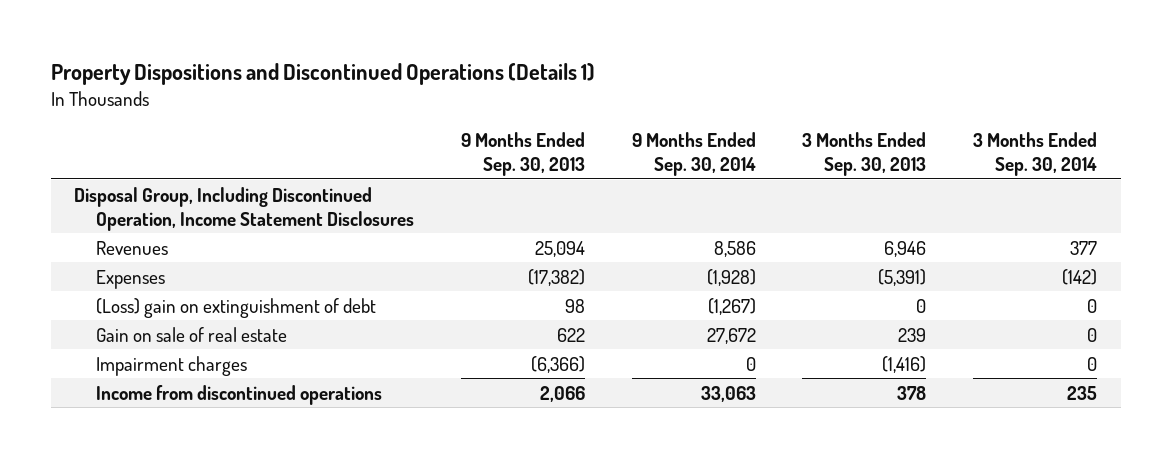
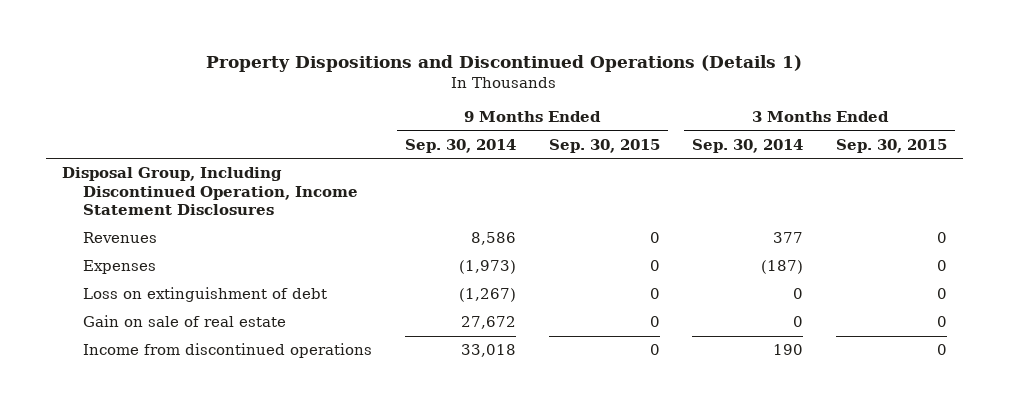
- | 9 Months Ended Sep. 30, 2013 | 9 Months Ended Sep. 30, 2014 | 3 Months Ended Sep. 30, 2013 | 3 Months Ended Sep. 30, 2014
+ | 9 Months Ended Sep. 30, 2014 | 9 Months Ended Sep. 30, 2015 | 3 Months Ended Sep. 30, 2014 | 3 Months Ended Sep. 30, 2015
- Expenses | (17,382) | (1,928) | (5,391) | (142)
- (Loss) gain on extinguishment of debt | 98 | (1,267) | 0 | 0
+ Expenses | (1,973) | 0 | (187) | 0
+ Loss on extinguishment of debt | (1,267) | 0 | 0 | 0
- Impairment charges | (6,366) | 0 | (1,416) | 0
- Income from discontinued operations | 2,066 | 33,063 | 378 | 235
+ Income from discontinued operations | 33,018 | 0 | 190 | 0

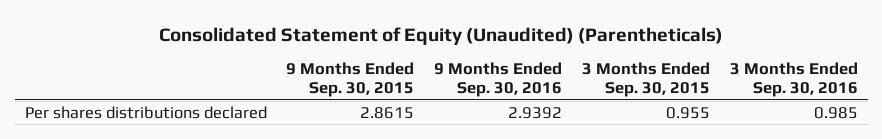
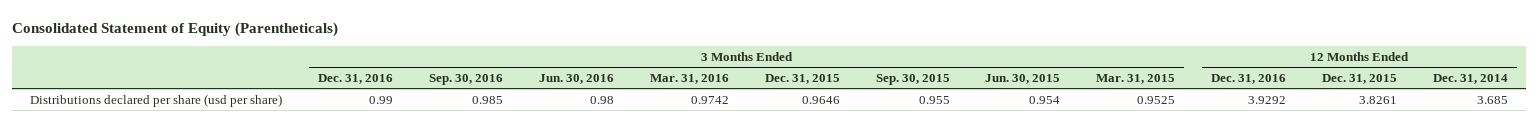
- Consolidated Statement of Equity (Unaudited) (Parentheticals)
+ Consolidated Statement of Equity (Parentheticals)
- | 9 Months Ended Sep. 30, 2015 | 9 Months Ended Sep. 30, 2016 | 3 Months Ended Sep. 30, 2015 | 3 Months Ended Sep. 30, 2016
+ | 3 Months Ended Dec. 31, 2016 | 3 Months Ended Sep. 30, 2016 | 3 Months Ended Jun. 30, 2016 | 3 Months Ended Mar. 31, 2016 | 3 Months Ended Dec. 31, 2015 | 3 Months Ended Sep. 30, 2015 | 3 Months Ended Jun. 30, 2015 | 3 Months Ended Mar. 31, 2015 | 12 Months Ended Dec. 31, 2016 | 12 Months Ended Dec. 31, 2015 | 12 Months Ended Dec. 31, 2014
- Per shares distributions declared | 2.8615 | 2.9392 | 0.955 | 0.985
+ Distributions declared per share (usd per share) | 0.99 | 0.985 | 0.98 | 0.9742 | 0.9646 | 0.955 | 0.954 | 0.9525 | 3.9292 | 3.8261 | 3.685

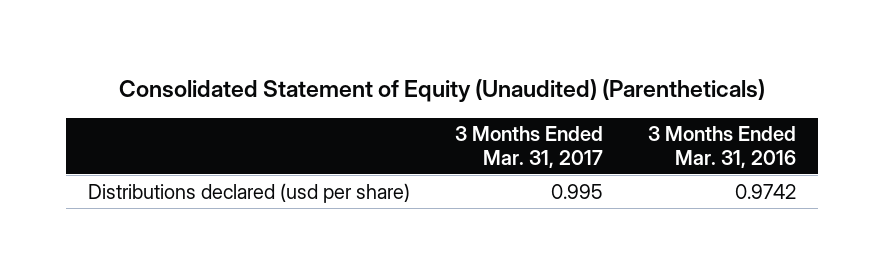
- Consolidated Statement of Equity (Parentheticals)
+ Consolidated Statement of Equity (Unaudited) (Parentheticals)
- | 3 Months Ended Dec. 31, 2016 | 3 Months Ended Sep. 30, 2016 | 3 Months Ended Jun. 30, 2016 | 3 Months Ended Mar. 31, 2016 | 3 Months Ended Dec. 31, 2015 | 3 Months Ended Sep. 30, 2015 | 3 Months Ended Jun. 30, 2015 | 3 Months Ended Mar. 31, 2015 | 12 Months Ended Dec. 31, 2016 | 12 Months Ended Dec. 31, 2015 | 12 Months Ended Dec. 31, 2014
+ | 3 Months Ended Mar. 31, 2017 | 3 Months Ended Mar. 31, 2016
- Distributions declared per share (usd per share) | 0.99 | 0.985 | 0.98 | 0.9742 | 0.9646 | 0.955 | 0.954 | 0.9525 | 3.9292 | 3.8261 | 3.685
+ Distributions declared (usd per share) | 0.995 | 0.9742

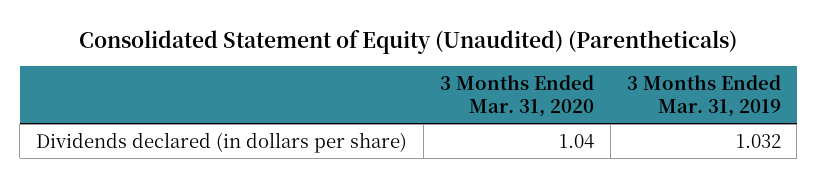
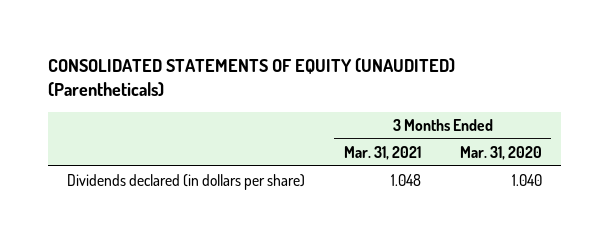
- Consolidated Statement of Equity (Unaudited) (Parentheticals)
+ CONSOLIDATED STATEMENTS OF EQUITY (UNAUDITED) (Parentheticals)
- | 3 Months Ended Mar. 31, 2020 | 3 Months Ended Mar. 31, 2019
+ | 3 Months Ended Mar. 31, 2021 | 3 Months Ended Mar. 31, 2020
- Dividends declared (in dollars per share) | 1.04 | 1.032
+ Dividends declared (in dollars per share) | 1.048 | 1.040

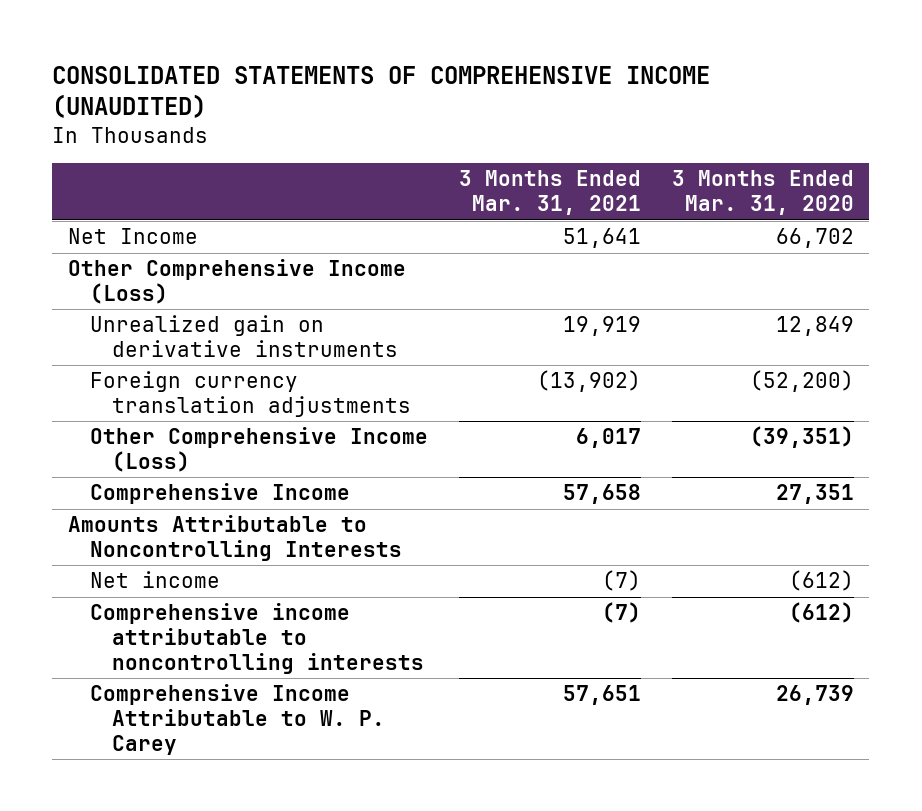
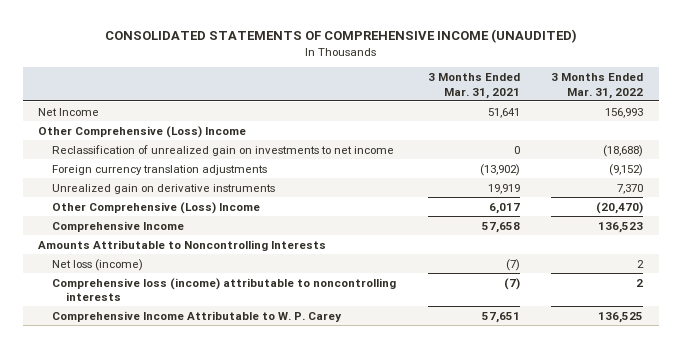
- | 3 Months Ended Mar. 31, 2021 | 3 Months Ended Mar. 31, 2020
+ | 3 Months Ended Mar. 31, 2021 | 3 Months Ended Mar. 31, 2022
- Other Comprehensive Income (Loss)
+ Other Comprehensive (Loss) Income
+ Reclassification of unrealized gain on investments to net income | 0 | (18,688)
- Other Comprehensive Income (Loss) | 6,017 | (39,351)
moved down: Unrealized gain on derivative instruments | 19,919 | 7,370
+ Other Comprehensive (Loss) Income | 6,017 | (20,470)
- Net income | (7) | (612)
- Comprehensive income attributable to noncontrolling interests | (7) | (612)
+ Net loss (income) | (7) | 2
+ Comprehensive loss (income) attributable to noncontrolling interests | (7) | 2

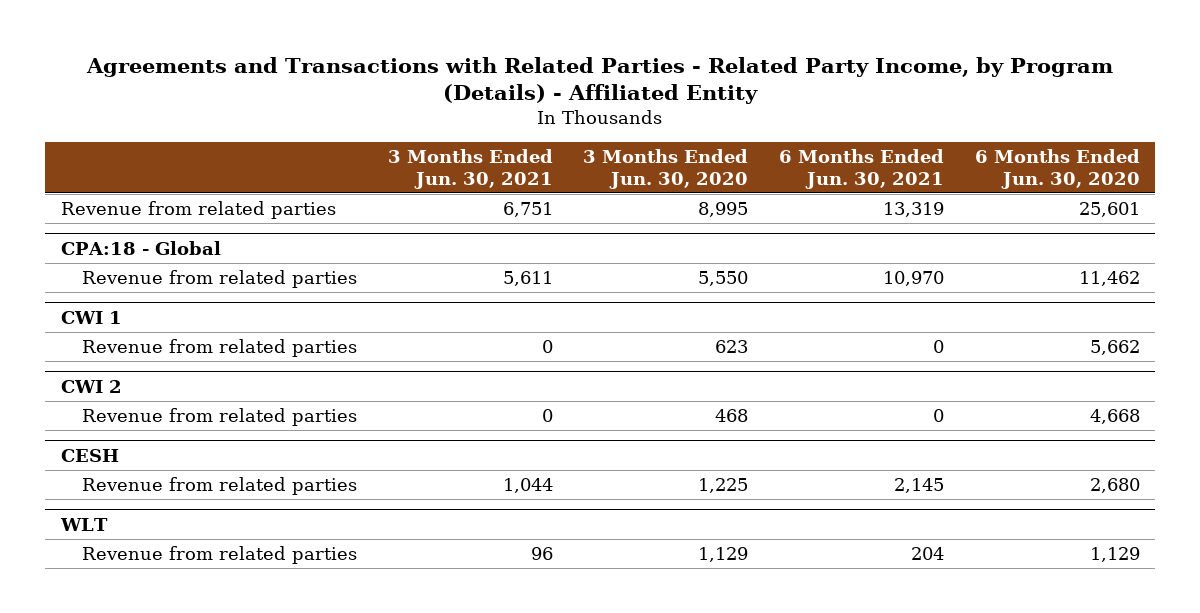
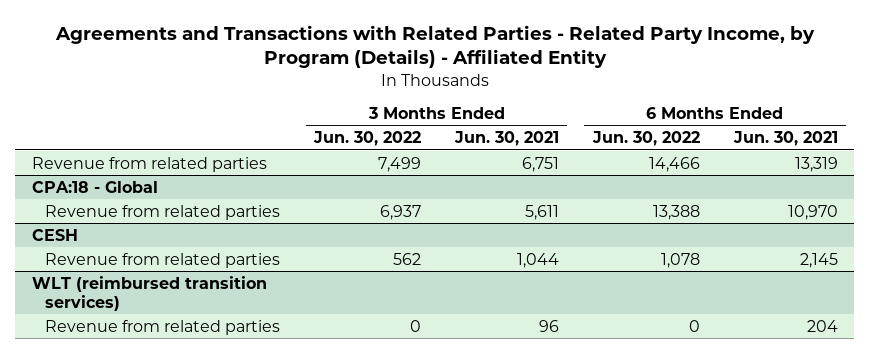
- | 3 Months Ended Jun. 30, 2021 | 3 Months Ended Jun. 30, 2020 | 6 Months Ended Jun. 30, 2021 | 6 Months Ended Jun. 30, 2020
+ | 3 Months Ended Jun. 30, 2022 | 3 Months Ended Jun. 30, 2021 | 6 Months Ended Jun. 30, 2022 | 6 Months Ended Jun. 30, 2021
- CWI 1
- Revenue from related parties | 0 | 623 | 0 | 5,662
- CWI 2
- Revenue from related parties | 0 | 468 | 0 | 4,668
- WLT
+ WLT (reimbursed transition services)

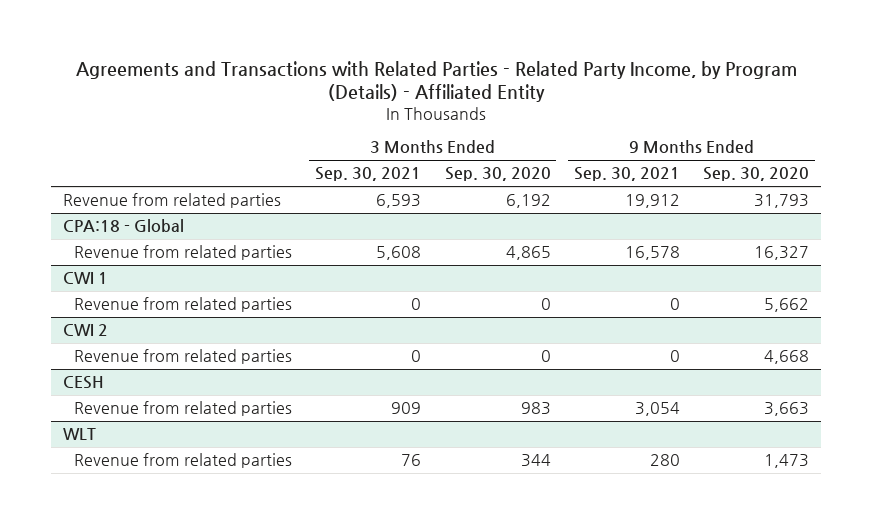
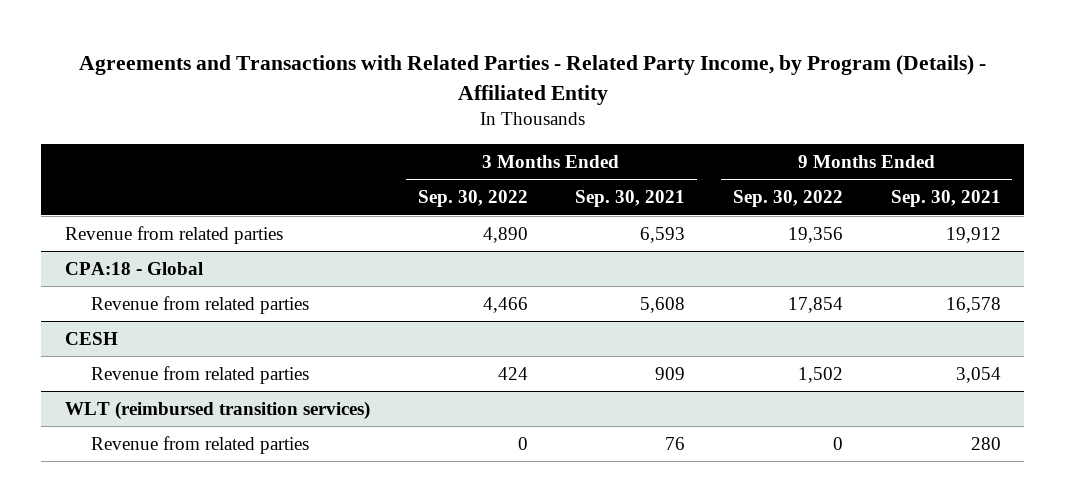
- | 3 Months Ended Sep. 30, 2021 | 3 Months Ended Sep. 30, 2020 | 9 Months Ended Sep. 30, 2021 | 9 Months Ended Sep. 30, 2020
+ | 3 Months Ended Sep. 30, 2022 | 3 Months Ended Sep. 30, 2021 | 9 Months Ended Sep. 30, 2022 | 9 Months Ended Sep. 30, 2021
- CWI 1
- Revenue from related parties | 0 | 0 | 0 | 5,662
- CWI 2
- Revenue from related parties | 0 | 0 | 0 | 4,668
- WLT
+ WLT (reimbursed transition services)

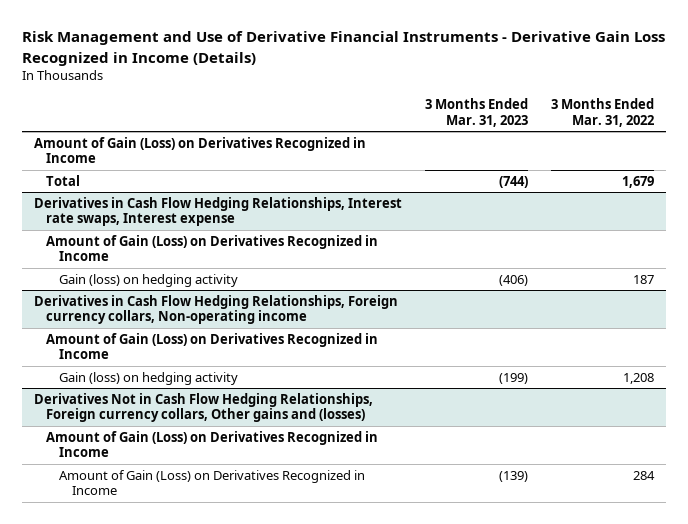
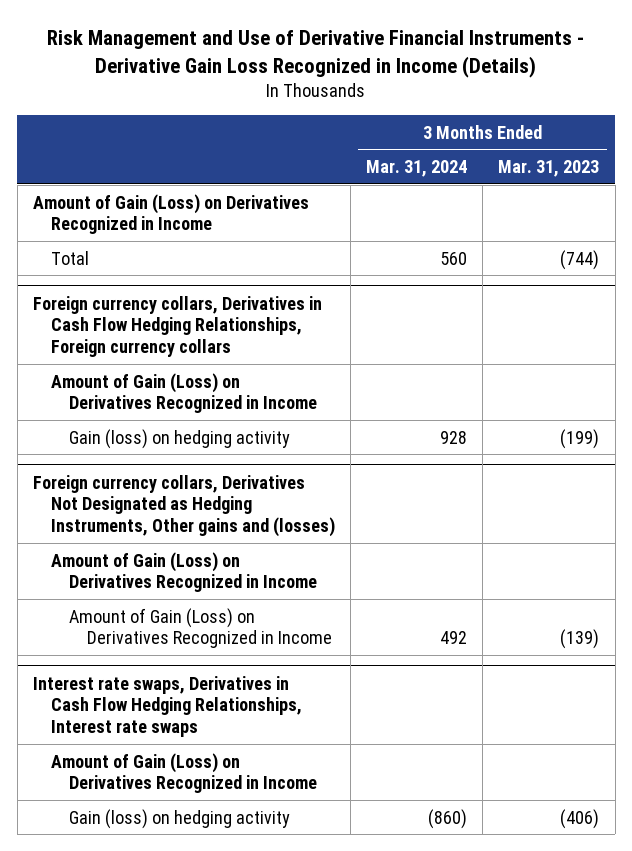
- | 3 Months Ended Mar. 31, 2023 | 3 Months Ended Mar. 31, 2022
+ | 3 Months Ended Mar. 31, 2024 | 3 Months Ended Mar. 31, 2023
- Derivatives in Cash Flow Hedging Relationships, Interest rate swaps, Interest expense
- Amount of Gain (Loss) on Derivatives Recognized in Income
- Gain (loss) on hedging activity | (406) | 187
- Derivatives in Cash Flow Hedging Relationships, Foreign currency collars, Non-operating income
+ Foreign currency collars, Derivatives in Cash Flow Hedging Relationships, Foreign currency collars
- Derivatives Not in Cash Flow Hedging Relationships, Foreign currency collars, Other gains and (losses)
+ Foreign currency collars, Derivatives Not Designated as Hedging Instruments, Other gains and (losses)
+ Interest rate swaps, Derivatives in Cash Flow Hedging Relationships, Interest rate swaps
+ Amount of Gain (Loss) on Derivatives Recognized in Income
+ Gain (loss) on hedging activity | (860) | (406)

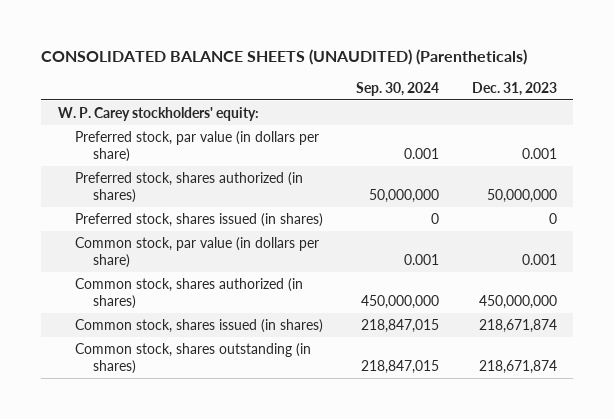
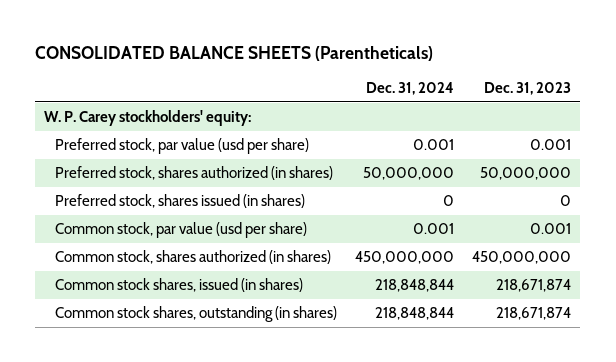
- CONSOLIDATED BALANCE SHEETS (UNAUDITED) (Parentheticals)
+ CONSOLIDATED BALANCE SHEETS (Parentheticals)
- | Sep. 30, 2024 | Dec. 31, 2023
+ | Dec. 31, 2024 | Dec. 31, 2023
- Preferred stock, par value (in dollars per share) | 0.001 | 0.001
+ Preferred stock, par value (usd per share) | 0.001 | 0.001
- Common stock, par value (in dollars per share) | 0.001 | 0.001
+ Common stock, par value (usd per share) | 0.001 | 0.001
- Common stock, shares issued (in shares) | 218,847,015 | 218,671,874
- Common stock, shares outstanding (in shares) | 218,847,015 | 218,671,874
+ Common stock shares, issued (in shares) | 218,848,844 | 218,671,874
+ Common stock shares, outstanding (in shares) | 218,848,844 | 218,671,874

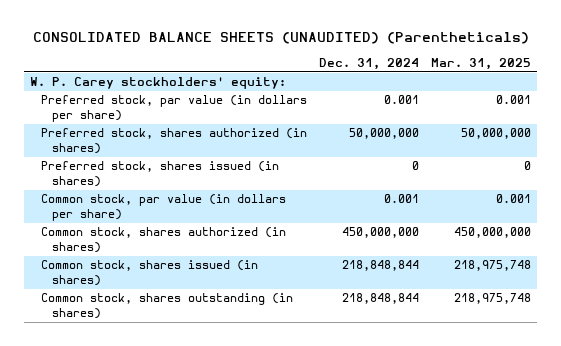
- CONSOLIDATED BALANCE SHEETS (Parentheticals)
+ CONSOLIDATED BALANCE SHEETS (UNAUDITED) (Parentheticals)
- | Dec. 31, 2024 | Dec. 31, 2023
+ | Dec. 31, 2024 | Mar. 31, 2025
- Preferred stock, par value (usd per share) | 0.001 | 0.001
+ Preferred stock, par value (in dollars per share) | 0.001 | 0.001
- Common stock, par value (usd per share) | 0.001 | 0.001
+ Common stock, par value (in dollars per share) | 0.001 | 0.001
- Common stock shares, issued (in shares) | 218,848,844 | 218,671,874
- Common stock shares, outstanding (in shares) | 218,848,844 | 218,671,874
+ Common stock, shares issued (in shares) | 218,848,844 | 218,975,748
+ Common stock, shares outstanding (in shares) | 218,848,844 | 218,975,748

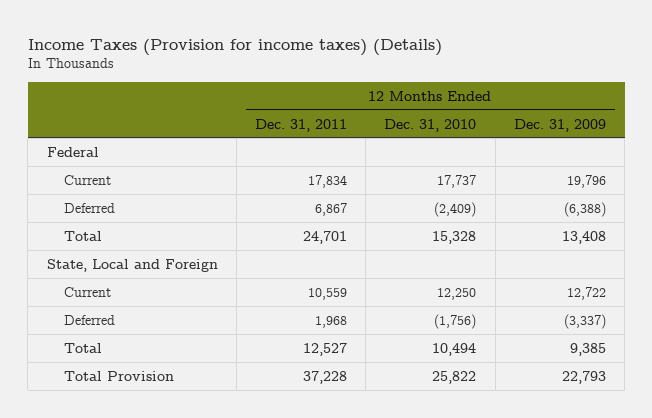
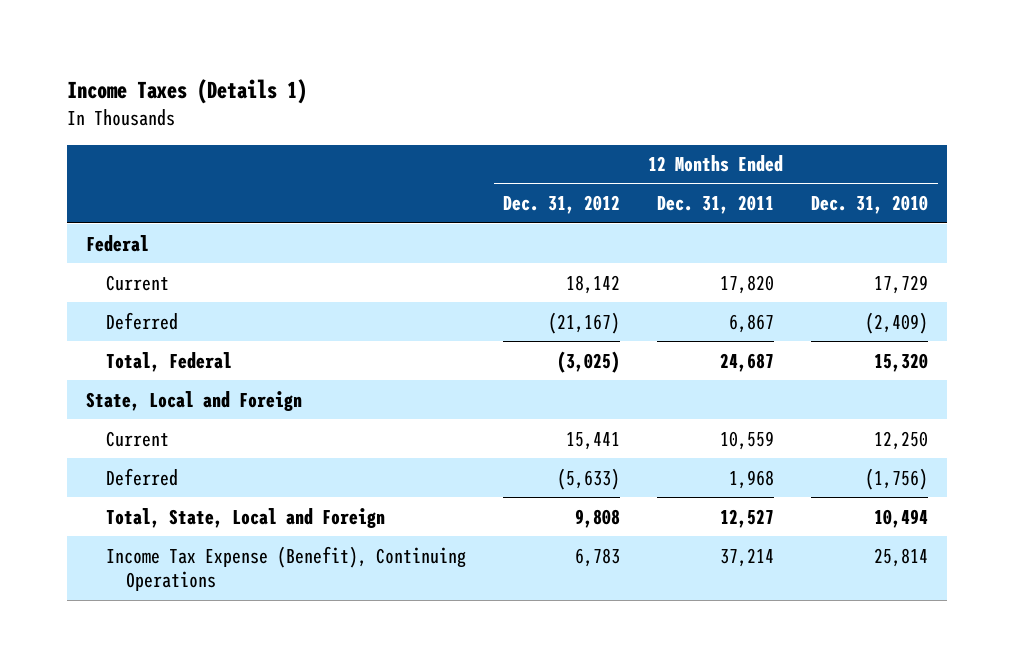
- Income Taxes (Provision for income taxes) (Details)
+ Income Taxes (Details 1)
- | 12 Months Ended Dec. 31, 2011 | 12 Months Ended Dec. 31, 2010 | 12 Months Ended Dec. 31, 2009
+ | 12 Months Ended Dec. 31, 2012 | 12 Months Ended Dec. 31, 2011 | 12 Months Ended Dec. 31, 2010
- Current | 17,834 | 17,737 | 19,796
+ Current | 18,142 | 17,820 | 17,729
- Total | 24,701 | 15,328 | 13,408
+ Total, Federal | (3,025) | 24,687 | 15,320
- Total | 12,527 | 10,494 | 9,385
- Total Provision | 37,228 | 25,822 | 22,793
+ Total, State, Local and Foreign | 9,808 | 12,527 | 10,494
+ Income Tax Expense (Benefit), Continuing Operations | 6,783 | 37,214 | 25,814

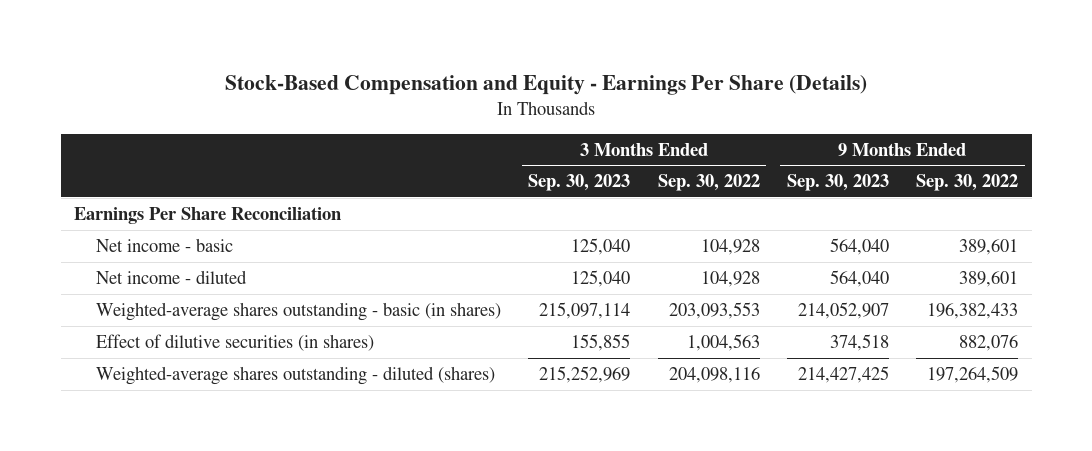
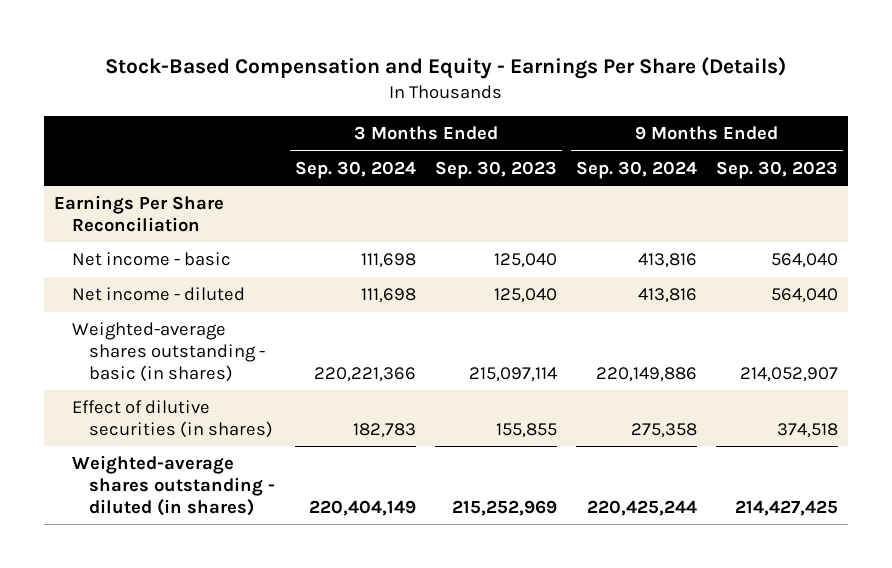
- | 3 Months Ended Sep. 30, 2023 | 3 Months Ended Sep. 30, 2022 | 9 Months Ended Sep. 30, 2023 | 9 Months Ended Sep. 30, 2022
+ | 3 Months Ended Sep. 30, 2024 | 3 Months Ended Sep. 30, 2023 | 9 Months Ended Sep. 30, 2024 | 9 Months Ended Sep. 30, 2023
- Weighted-average shares outstanding - diluted (shares) | 215,252,969 | 204,098,116 | 214,427,425 | 197,264,509
+ Weighted-average shares outstanding - diluted (in shares) | 220,404,149 | 215,252,969 | 220,425,244 | 214,427,425

